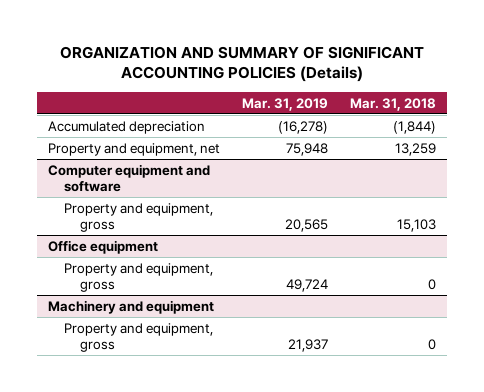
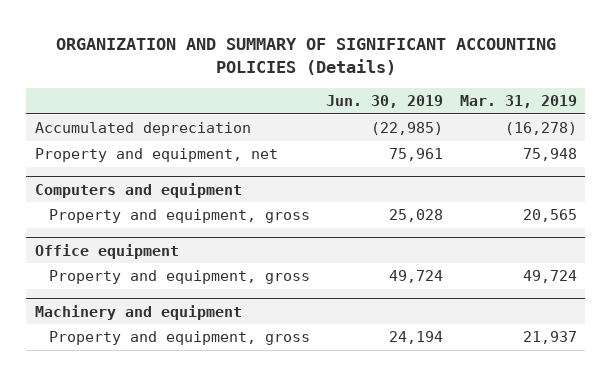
- | Mar. 31, 2019 | Mar. 31, 2018
+ | Jun. 30, 2019 | Mar. 31, 2019
- Computer equipment and software
+ Computers and equipment

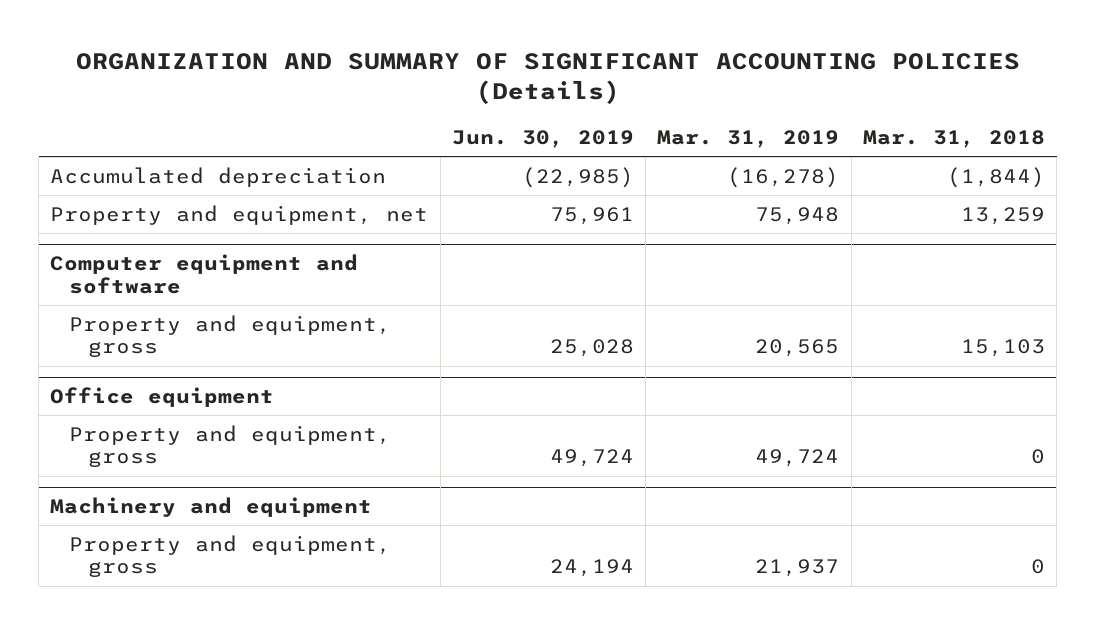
- | Jun. 30, 2019 | Mar. 31, 2019
+ | Jun. 30, 2019 | Mar. 31, 2019 | Mar. 31, 2018
- Computers and equipment
+ Computer equipment and software

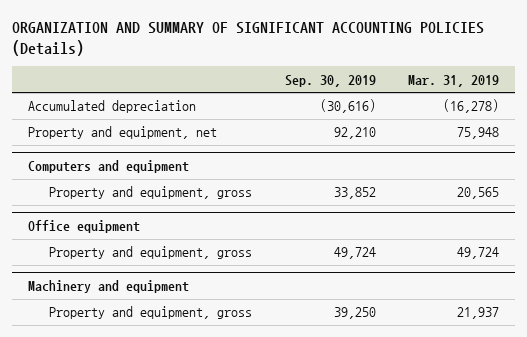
- | Jun. 30, 2019 | Mar. 31, 2019 | Mar. 31, 2018
+ | Sep. 30, 2019 | Mar. 31, 2019
- Computer equipment and software
+ Computers and equipment

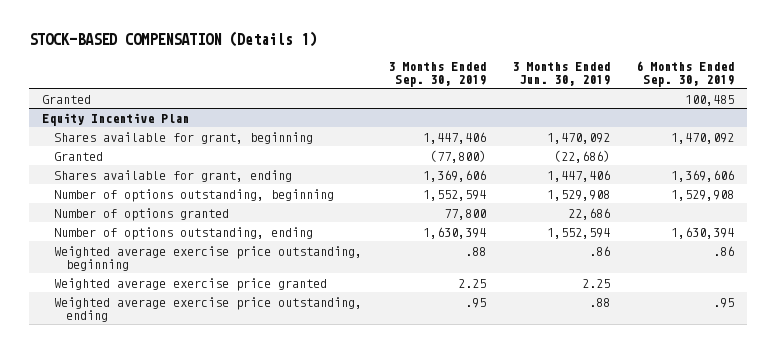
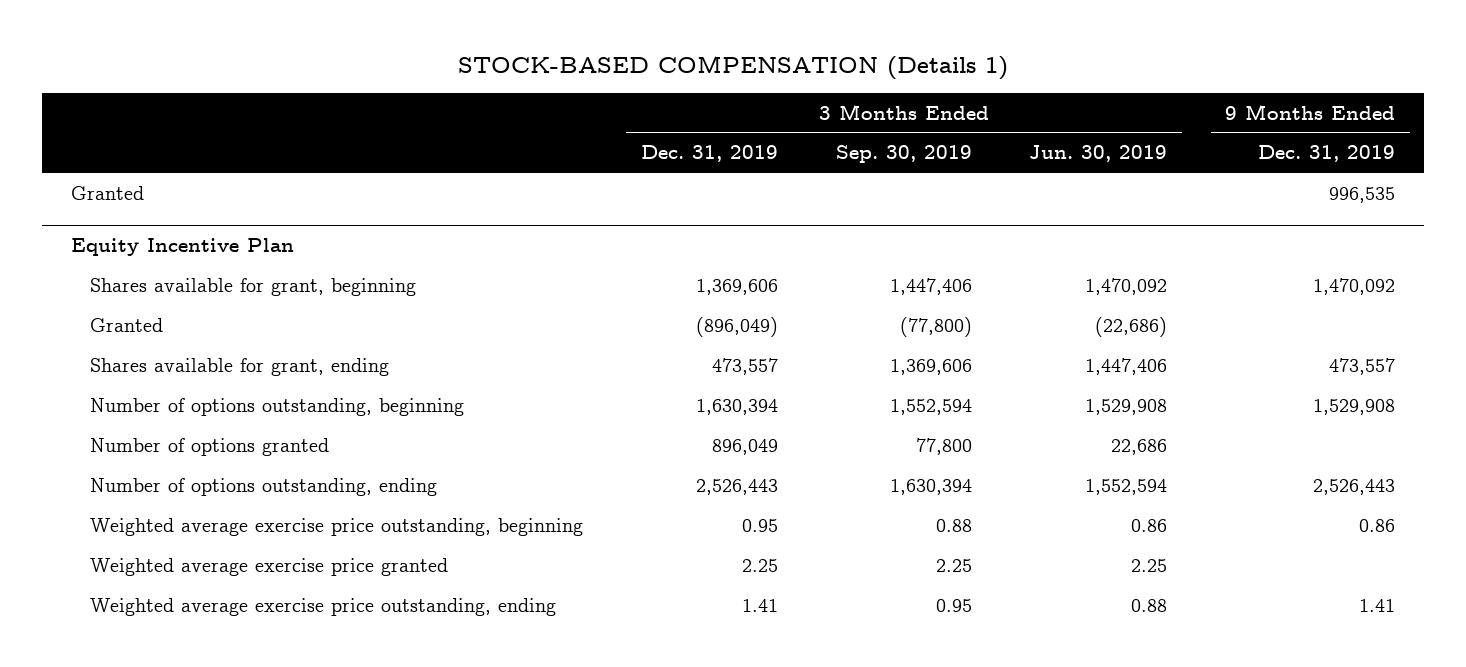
- | 3 Months Ended Sep. 30, 2019 | 3 Months Ended Jun. 30, 2019 | 6 Months Ended Sep. 30, 2019
+ | 3 Months Ended Dec. 31, 2019 | 3 Months Ended Sep. 30, 2019 | 3 Months Ended Jun. 30, 2019 | 9 Months Ended Dec. 31, 2019
@ Equity Incentive Plan
- Weighted average exercise price outstanding, beginning | .88 | .86 | .86
+ Weighted average exercise price outstanding, beginning | 0.95 | 0.88 | 0.86 | 0.86
- Weighted average exercise price outstanding, ending | .95 | .88 | .95
+ Weighted average exercise price outstanding, ending | 1.41 | 0.95 | 0.88 | 1.41

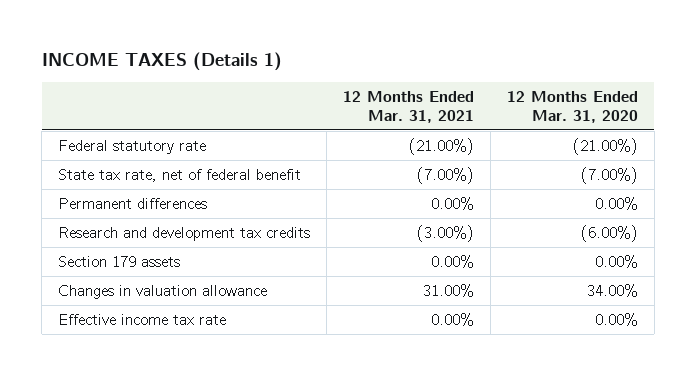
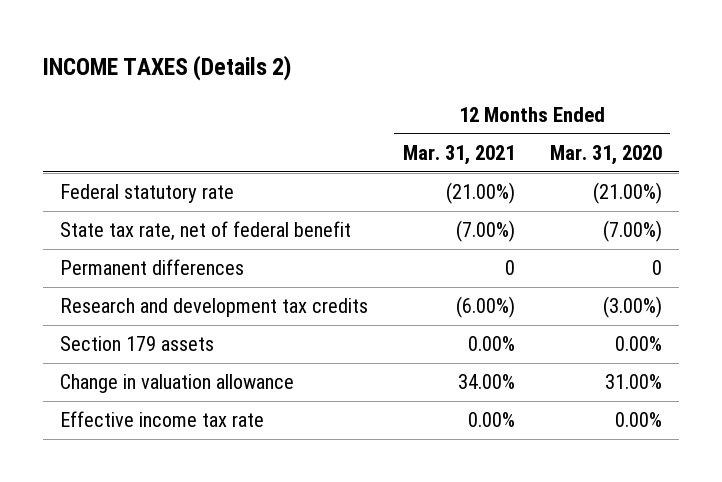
- INCOME TAXES (Details 1)
+ INCOME TAXES (Details 2)
- Permanent differences | 0.00% | 0.00%
- Research and development tax credits | (3.00%) | (6.00%)
+ Permanent differences | 0 | 0
+ Research and development tax credits | (6.00%) | (3.00%)
- Changes in valuation allowance | 31.00% | 34.00%
+ Change in valuation allowance | 34.00% | 31.00%

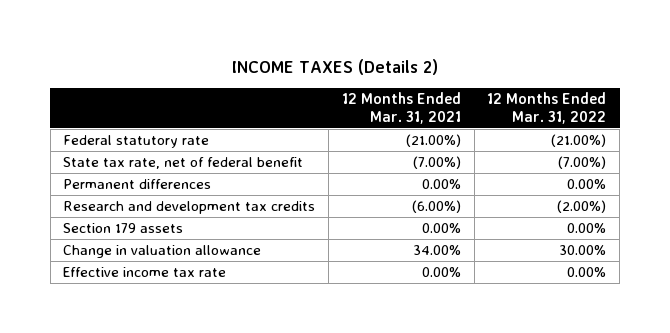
- | 12 Months Ended Mar. 31, 2021 | 12 Months Ended Mar. 31, 2020
+ | 12 Months Ended Mar. 31, 2021 | 12 Months Ended Mar. 31, 2022
- Permanent differences | 0 | 0
+ Permanent differences | 0.00% | 0.00%

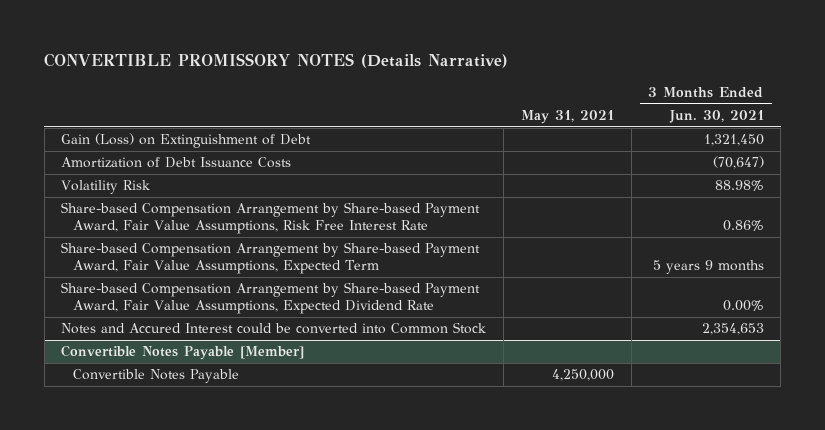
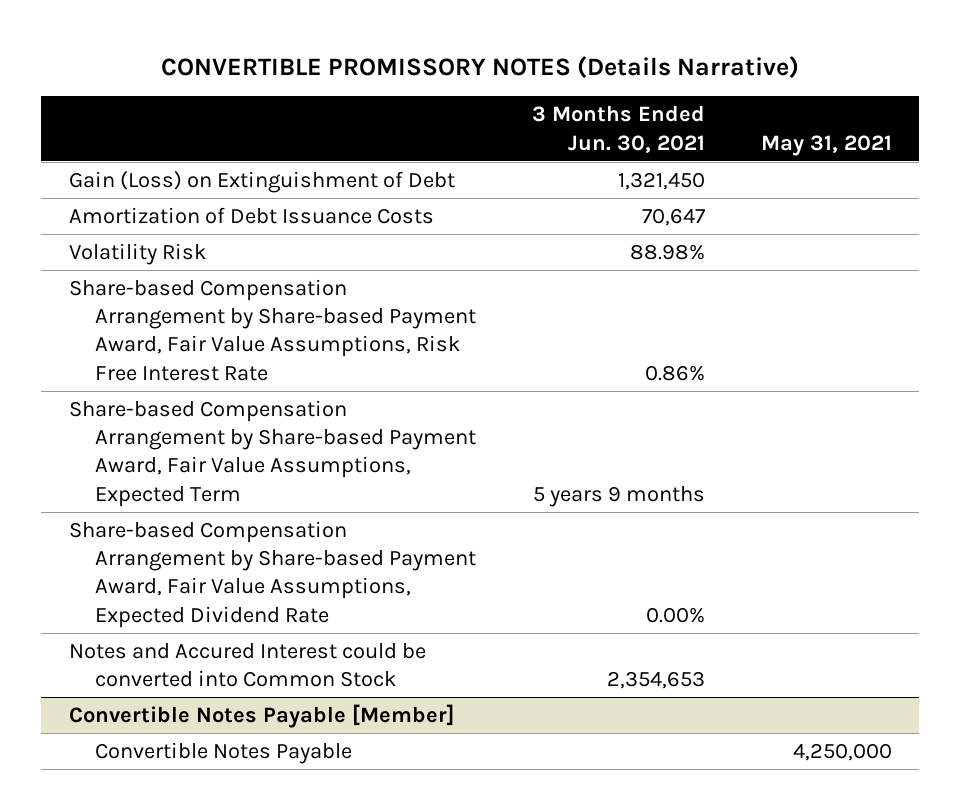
- | May 31, 2021 | 3 Months Ended Jun. 30, 2021
+ | 3 Months Ended Jun. 30, 2021 | May 31, 2021
- Amortization of Debt Issuance Costs | | (70,647)
+ Amortization of Debt Issuance Costs | 70,647 |

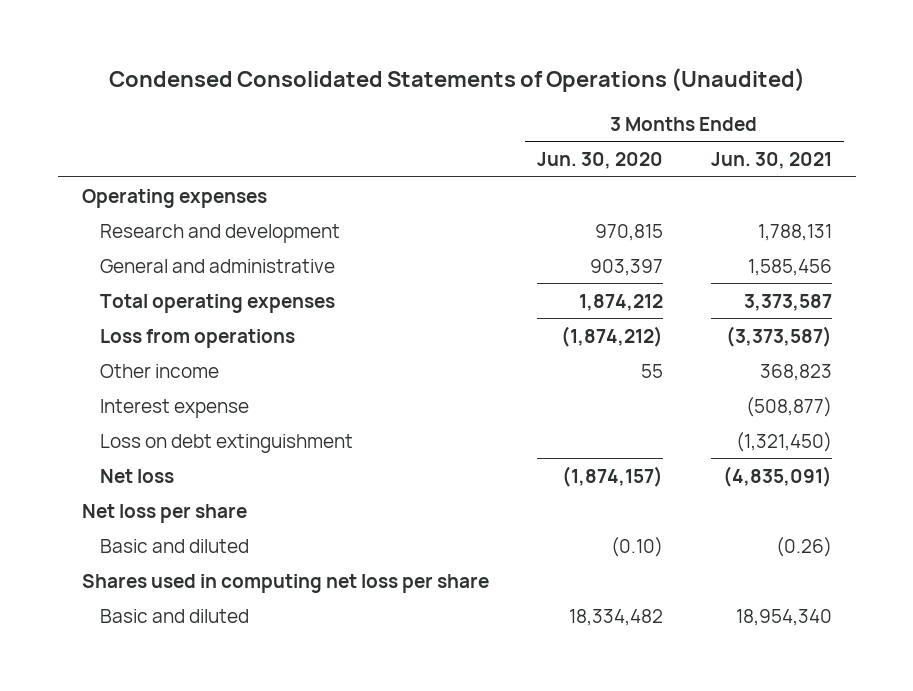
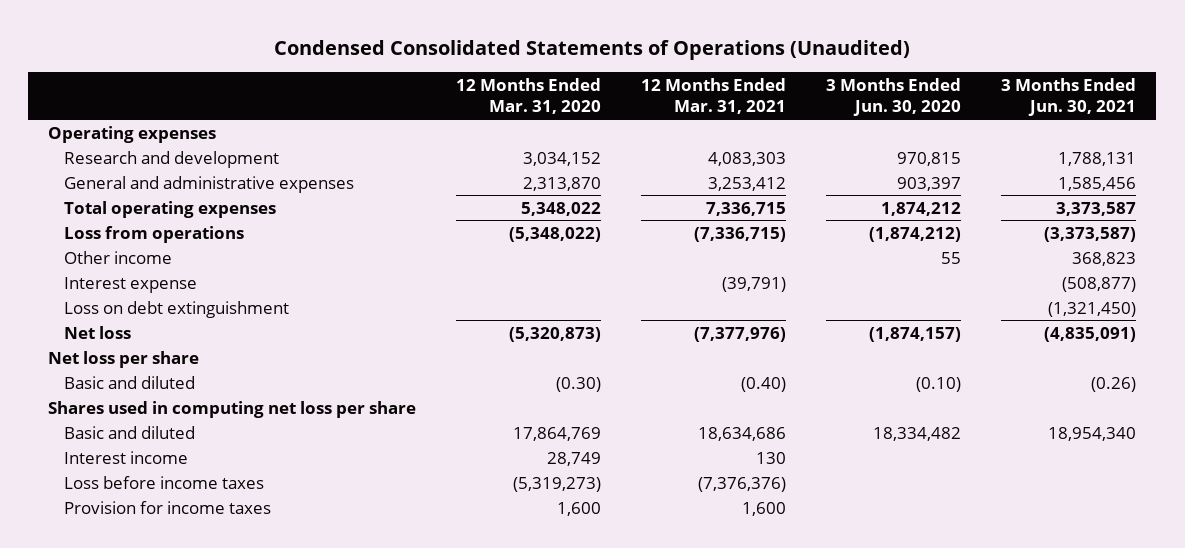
- | 3 Months Ended Jun. 30, 2020 | 3 Months Ended Jun. 30, 2021
+ | 12 Months Ended Mar. 31, 2020 | 12 Months Ended Mar. 31, 2021 | 3 Months Ended Jun. 30, 2020 | 3 Months Ended Jun. 30, 2021
- General and administrative | 903,397 | 1,585,456
+ General and administrative expenses | 2,313,870 | 3,253,412 | 903,397 | 1,585,456
+ Interest income | 28,749 | 130 | |
+ Loss before income taxes | (5,319,273) | (7,376,376) | |
+ Provision for income taxes | 1,600 | 1,600 | |

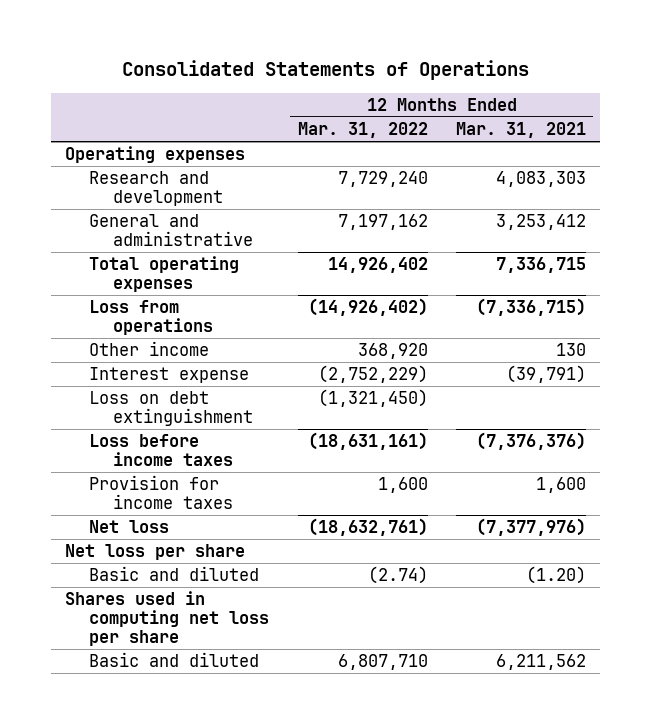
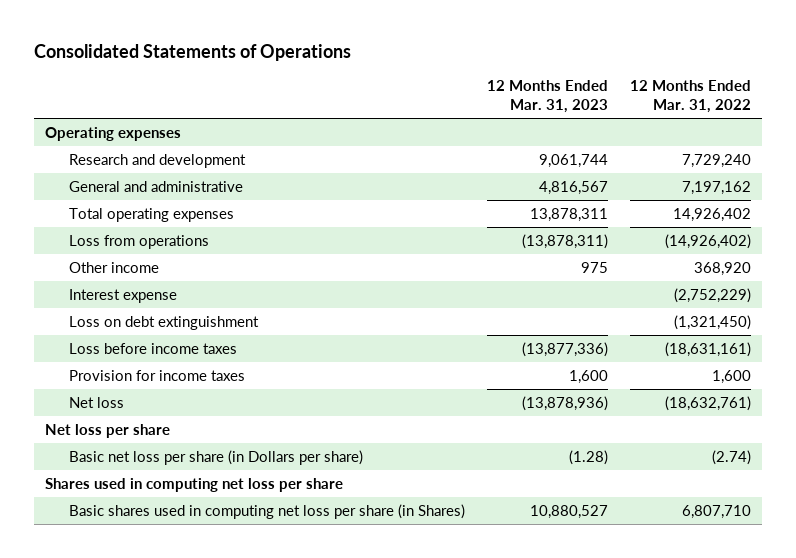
- | 12 Months Ended Mar. 31, 2022 | 12 Months Ended Mar. 31, 2021
+ | 12 Months Ended Mar. 31, 2023 | 12 Months Ended Mar. 31, 2022
- Basic and diluted | (2.74) | (1.20)
+ Basic net loss per share (in Dollars per share) | (1.28) | (2.74)
- Basic and diluted | 6,807,710 | 6,211,562
+ Basic shares used in computing net loss per share (in Shares) | 10,880,527 | 6,807,710

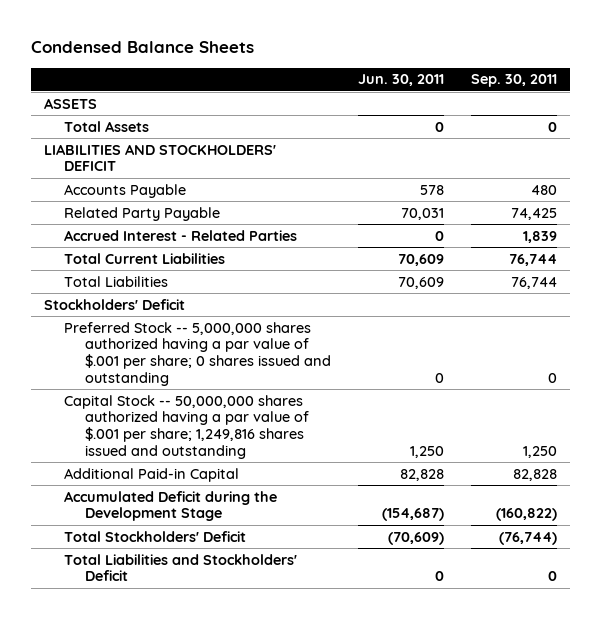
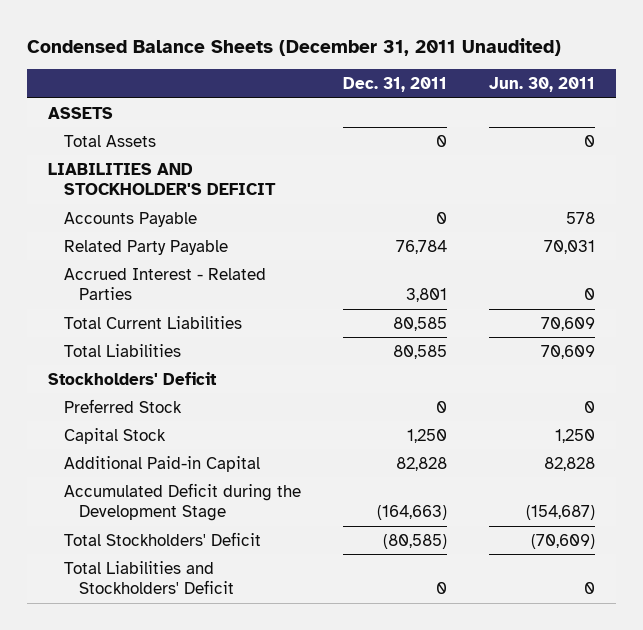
- Condensed Balance Sheets
+ Condensed Balance Sheets (December 31, 2011 Unaudited)
- | Jun. 30, 2011 | Sep. 30, 2011
+ | Dec. 31, 2011 | Jun. 30, 2011
- LIABILITIES AND STOCKHOLDERS' DEFICIT
+ LIABILITIES AND STOCKHOLDER'S DEFICIT
- Preferred Stock -- 5,000,000 shares authorized having a par value of $.001 per share; 0 shares issued and outstanding | 0 | 0
- Capital Stock -- 50,000,000 shares authorized having a par value of $.001 per share; 1,249,816 shares issued and outstanding | 1,250 | 1,250
+ Preferred Stock | 0 | 0
+ Capital Stock | 1,250 | 1,250

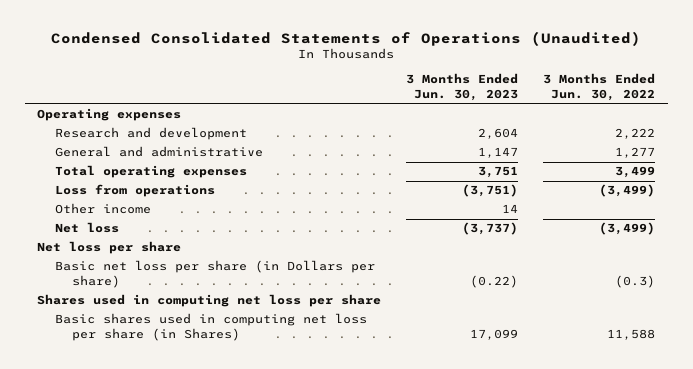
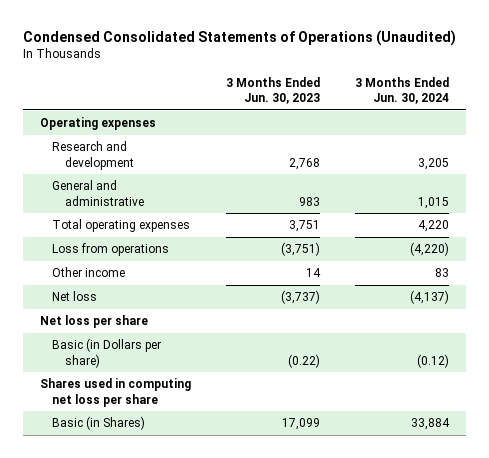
- | 3 Months Ended Jun. 30, 2023 | 3 Months Ended Jun. 30, 2022
+ | 3 Months Ended Jun. 30, 2023 | 3 Months Ended Jun. 30, 2024
- Research and development | 2,604 | 2,222
- General and administrative | 1,147 | 1,277
+ Research and development | 2,768 | 3,205
+ General and administrative | 983 | 1,015
- Basic net loss per share (in Dollars per share) | (0.22) | (0.3)
+ Basic (in Dollars per share) | (0.22) | (0.12)
- Basic shares used in computing net loss per share (in Shares) | 17,099 | 11,588
+ Basic (in Shares) | 17,099 | 33,884

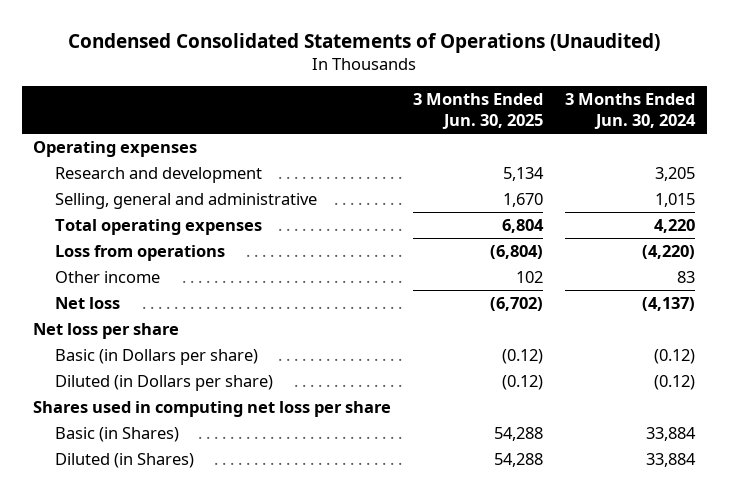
- | 3 Months Ended Jun. 30, 2023 | 3 Months Ended Jun. 30, 2024
+ | 3 Months Ended Jun. 30, 2025 | 3 Months Ended Jun. 30, 2024
- General and administrative | 983 | 1,015
+ Selling, general and administrative | 1,670 | 1,015
+ Diluted (in Dollars per share) | (0.12) | (0.12)
+ Diluted (in Shares) | 54,288 | 33,884

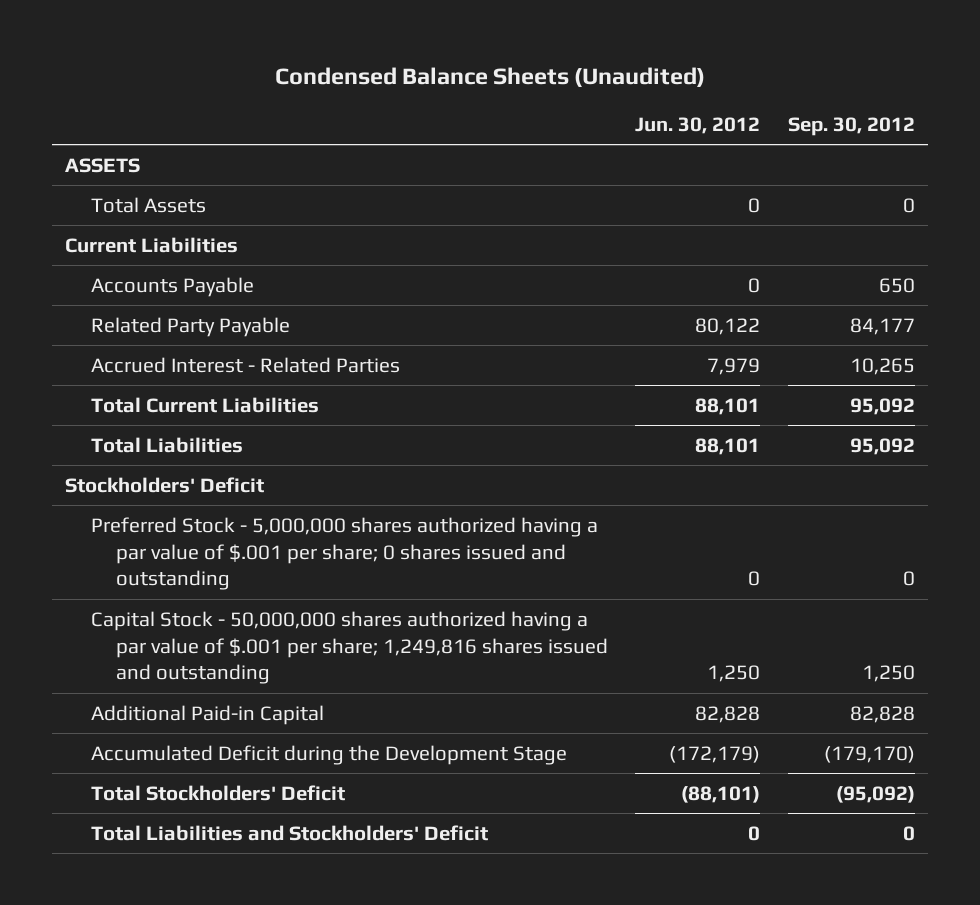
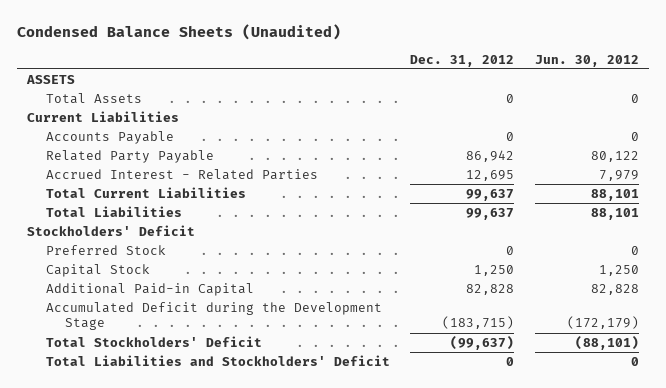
- | Jun. 30, 2012 | Sep. 30, 2012
+ | Dec. 31, 2012 | Jun. 30, 2012
- Preferred Stock - 5,000,000 shares authorized having a par value of $.001 per share; 0 shares issued and outstanding | 0 | 0
- Capital Stock - 50,000,000 shares authorized having a par value of $.001 per share; 1,249,816 shares issued and outstanding | 1,250 | 1,250
+ Preferred Stock | 0 | 0
+ Capital Stock | 1,250 | 1,250

